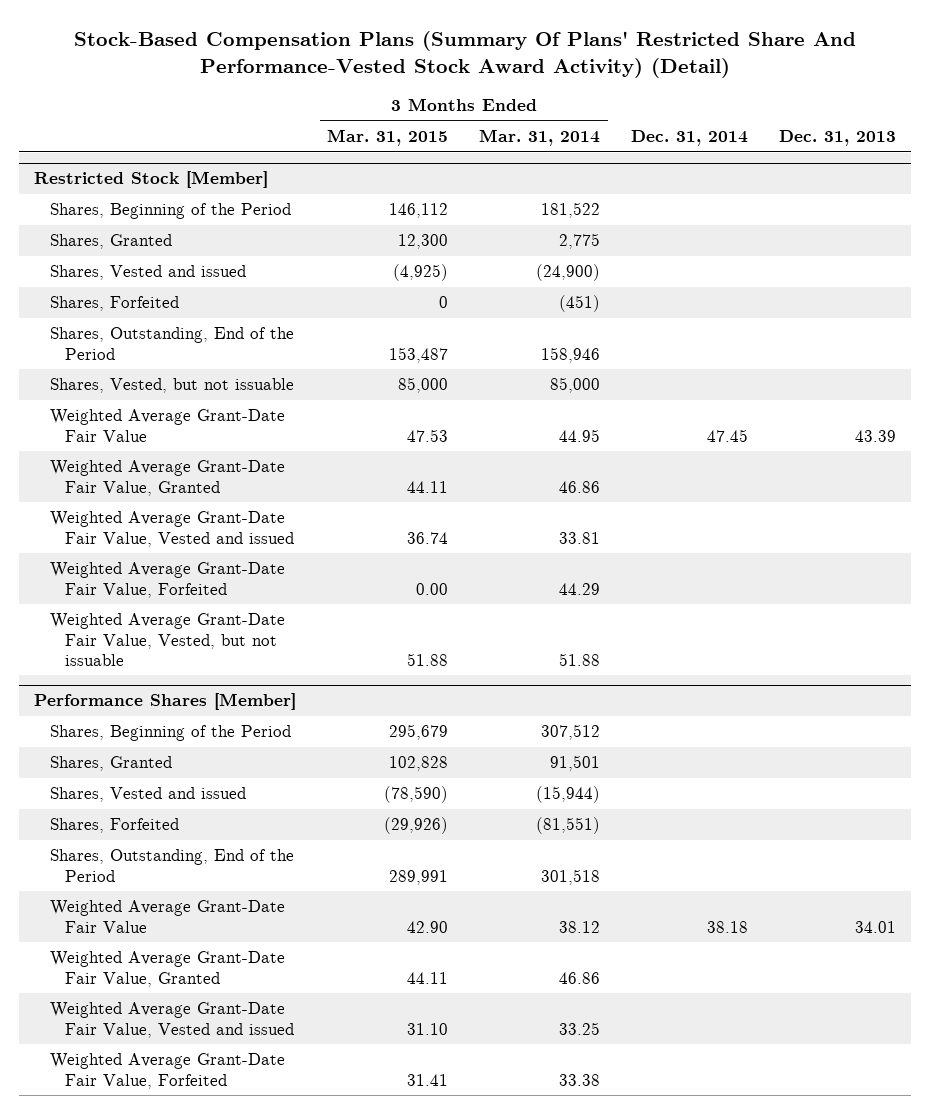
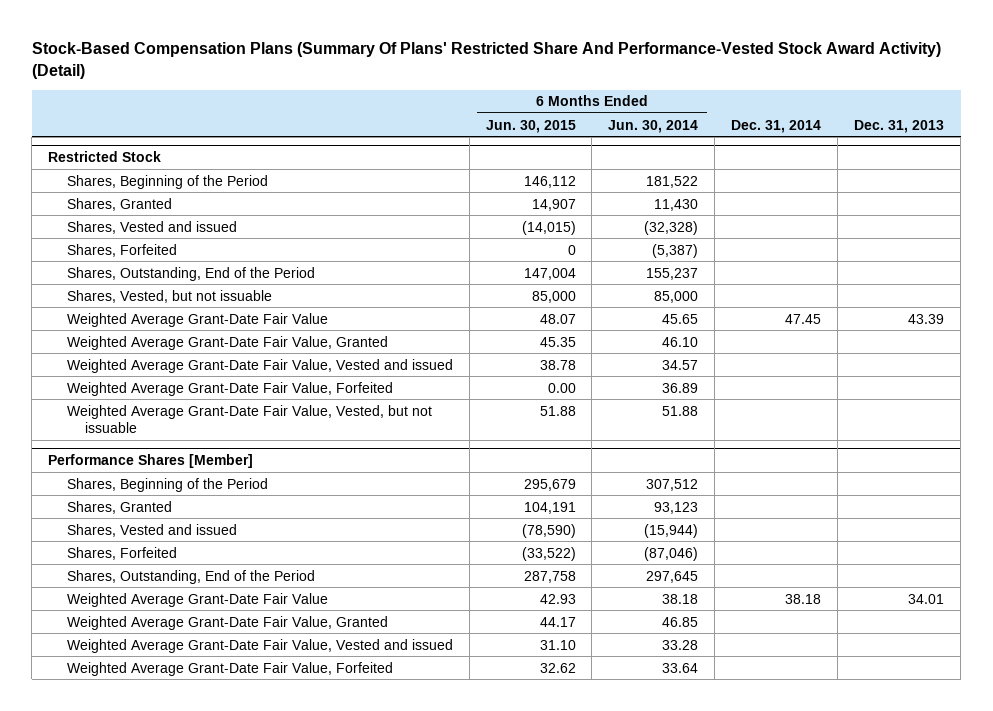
- | 3 Months Ended Mar. 31, 2015 | 3 Months Ended Mar. 31, 2014 | Dec. 31, 2014 | Dec. 31, 2013
+ | 6 Months Ended Jun. 30, 2015 | 6 Months Ended Jun. 30, 2014 | Dec. 31, 2014 | Dec. 31, 2013
- Restricted Stock [Member]
+ Restricted Stock

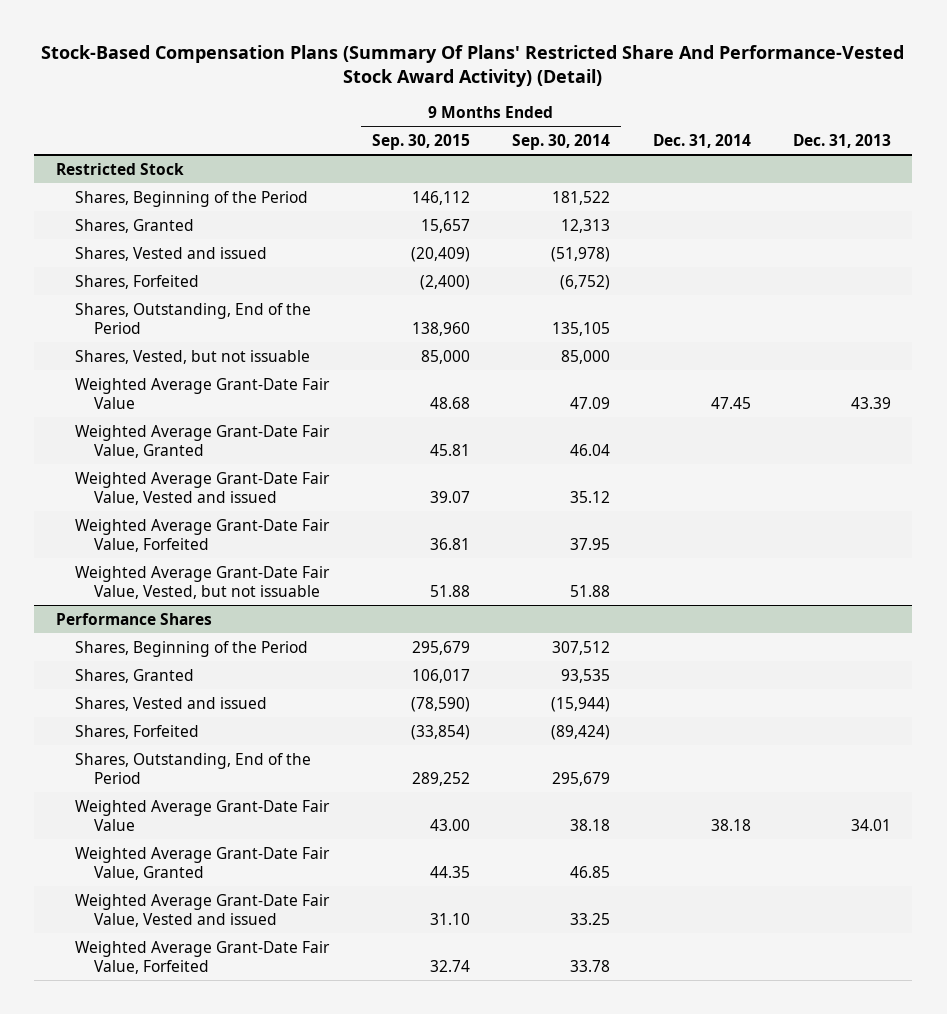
- | 6 Months Ended Jun. 30, 2015 | 6 Months Ended Jun. 30, 2014 | Dec. 31, 2014 | Dec. 31, 2013
+ | 9 Months Ended Sep. 30, 2015 | 9 Months Ended Sep. 30, 2014 | Dec. 31, 2014 | Dec. 31, 2013
- Performance Shares [Member]
+ Performance Shares

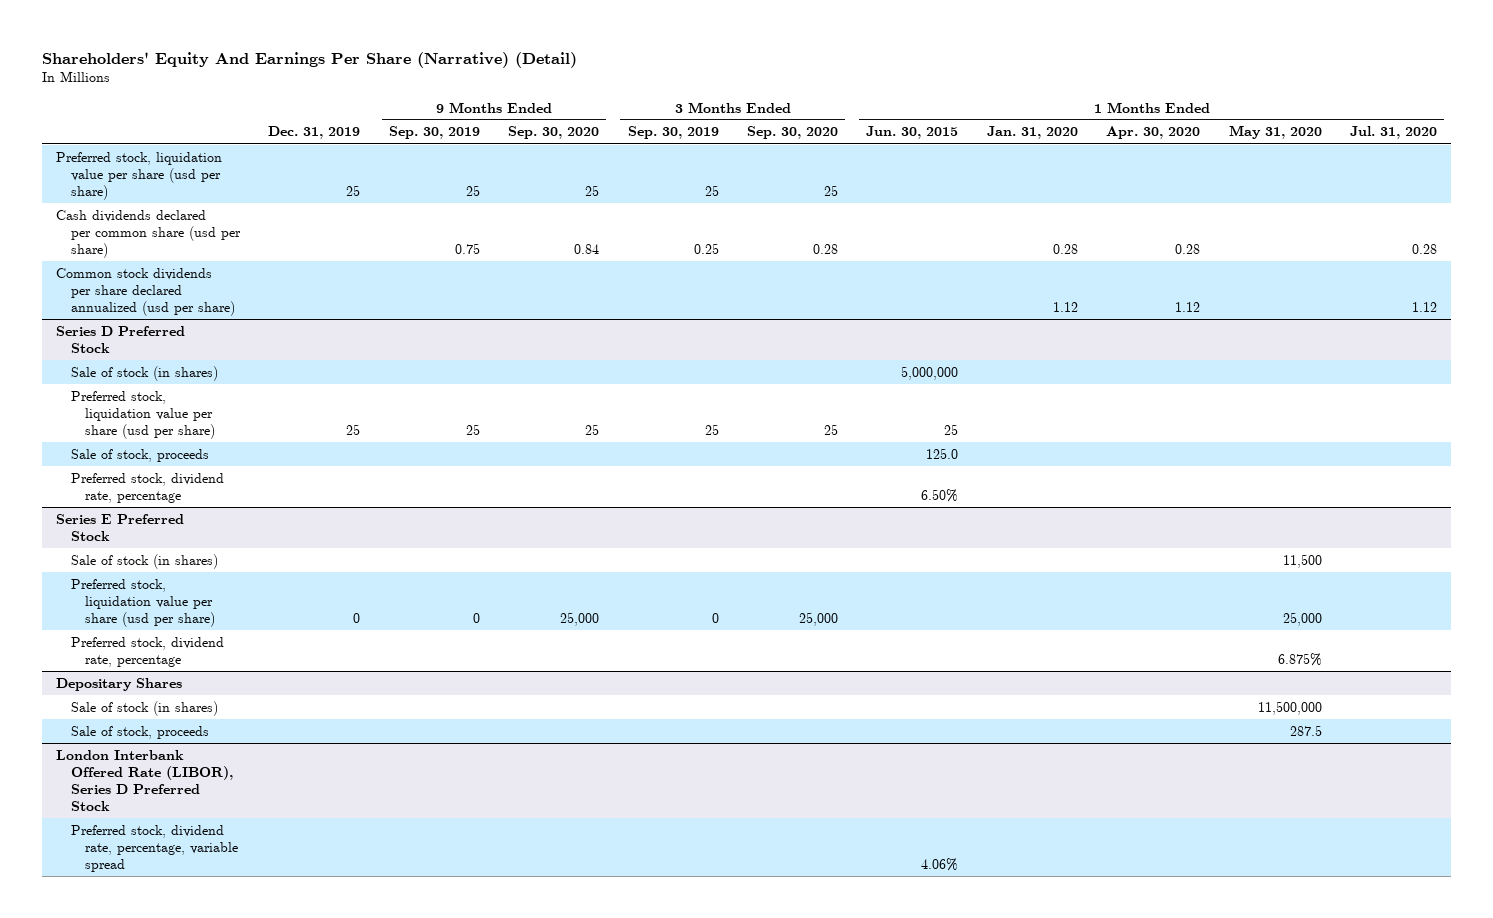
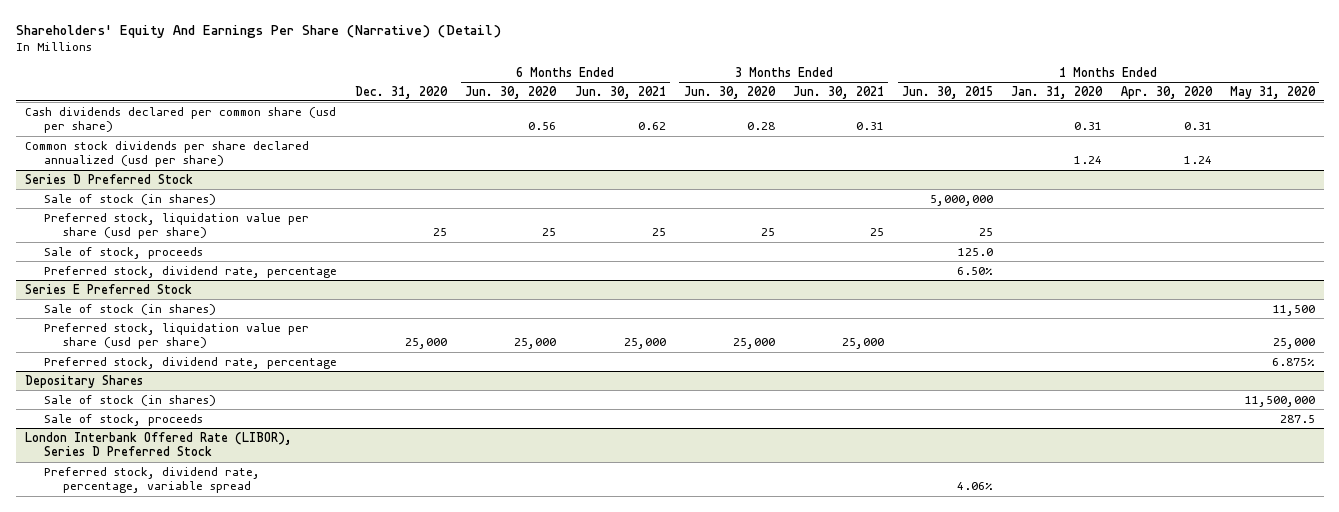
- | Dec. 31, 2019 | 9 Months Ended Sep. 30, 2019 | 9 Months Ended Sep. 30, 2020 | 3 Months Ended Sep. 30, 2019 | 3 Months Ended Sep. 30, 2020 | 1 Months Ended Jun. 30, 2015 | 1 Months Ended Jan. 31, 2020 | 1 Months Ended Apr. 30, 2020 | 1 Months Ended May 31, 2020 | 1 Months Ended Jul. 31, 2020
+ | Dec. 31, 2020 | 6 Months Ended Jun. 30, 2020 | 6 Months Ended Jun. 30, 2021 | 3 Months Ended Jun. 30, 2020 | 3 Months Ended Jun. 30, 2021 | 1 Months Ended Jun. 30, 2015 | 1 Months Ended Jan. 31, 2020 | 1 Months Ended Apr. 30, 2020 | 1 Months Ended May 31, 2020
- Preferred stock, liquidation value per share (usd per share) | 25 | 25 | 25 | 25 | 25 | | | | |
- Cash dividends declared per common share (usd per share) | | 0.75 | 0.84 | 0.25 | 0.28 | | 0.28 | 0.28 | | 0.28
- Common stock dividends per share declared annualized (usd per share) | | | | | | | 1.12 | 1.12 | | 1.12
+ Cash dividends declared per common share (usd per share) | | 0.56 | 0.62 | 0.28 | 0.31 | | 0.31 | 0.31 |
+ Common stock dividends per share declared annualized (usd per share) | | | | | | | 1.24 | 1.24 |

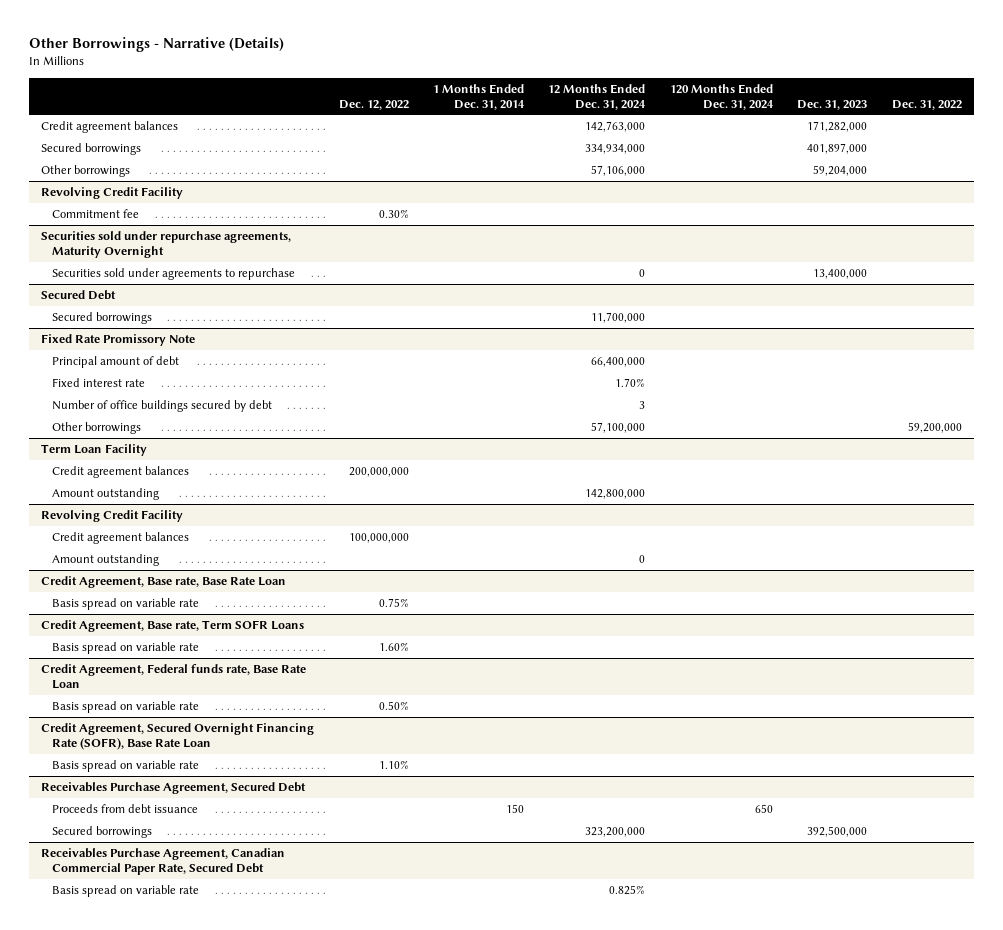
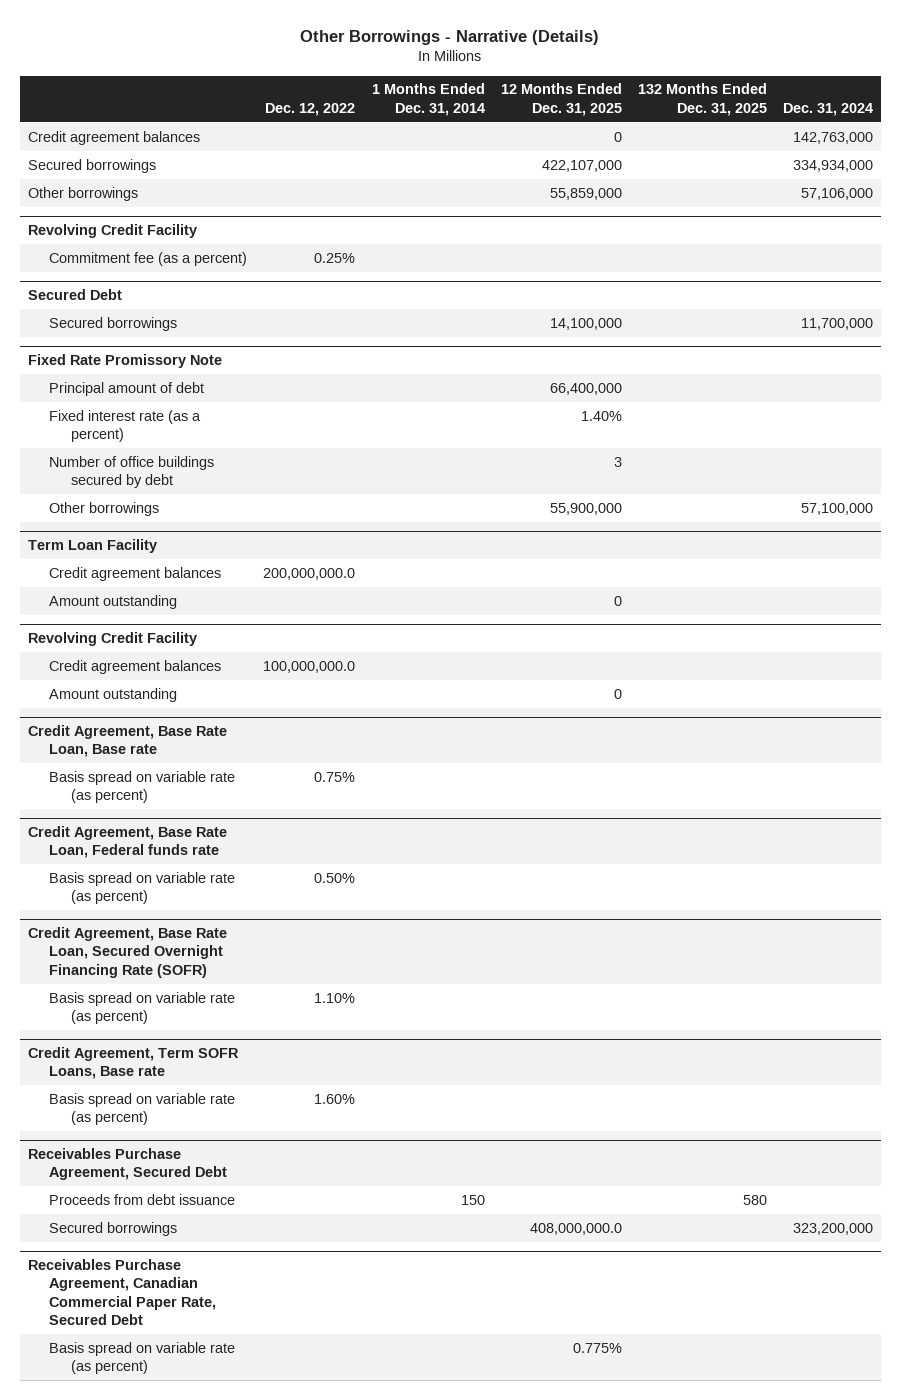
- | Dec. 12, 2022 | 1 Months Ended Dec. 31, 2014 | 12 Months Ended Dec. 31, 2024 | 120 Months Ended Dec. 31, 2024 | Dec. 31, 2023 | Dec. 31, 2022
+ | Dec. 12, 2022 | 1 Months Ended Dec. 31, 2014 | 12 Months Ended Dec. 31, 2025 | 132 Months Ended Dec. 31, 2025 | Dec. 31, 2024
@ Revolving Credit Facility
- Commitment fee | 0.30% | | | | |
- Securities sold under repurchase agreements, Maturity Overnight
- Securities sold under agreements to repurchase | | | 0 | | 13,400,000 |
@ Revolving Credit Facility
+ Commitment fee (as a percent) | 0.25% | | | |
@ Fixed Rate Promissory Note
- Fixed interest rate | | | 1.70% | | |
+ Fixed interest rate (as a percent) | | | 1.40% | |
@ Term Loan Facility
- Credit agreement balances | 200,000,000 | | | | |
+ Credit agreement balances | 200,000,000.0 | | | |
@ Revolving Credit Facility
- Credit agreement balances | 100,000,000 | | | | |
+ Credit agreement balances | 100,000,000.0 | | | |
- Credit Agreement, Base rate, Base Rate Loan
- Basis spread on variable rate | 0.75% | | | | |
- Credit Agreement, Base rate, Term SOFR Loans
- Basis spread on variable rate | 1.60% | | | | |
- Credit Agreement, Federal funds rate, Base Rate Loan
- Basis spread on variable rate | 0.50% | | | | |
- Credit Agreement, Secured Overnight Financing Rate (SOFR), Base Rate Loan
- Basis spread on variable rate | 1.10% | | | | |
+ Credit Agreement, Base Rate Loan, Base rate
+ Basis spread on variable rate (as percent) | 0.75% | | | |
+ Credit Agreement, Base Rate Loan, Federal funds rate
+ Basis spread on variable rate (as percent) | 0.50% | | | |
+ Credit Agreement, Base Rate Loan, Secured Overnight Financing Rate (SOFR)
+ Basis spread on variable rate (as percent) | 1.10% | | | |
+ Credit Agreement, Term SOFR Loans, Base rate
+ Basis spread on variable rate (as percent) | 1.60% | | | |
@ Receivables Purchase Agreement, Canadian Commercial Paper Rate, Secured Debt
- Basis spread on variable rate | | | 0.825% | | |
+ Basis spread on variable rate (as percent) | | | 0.775% | |

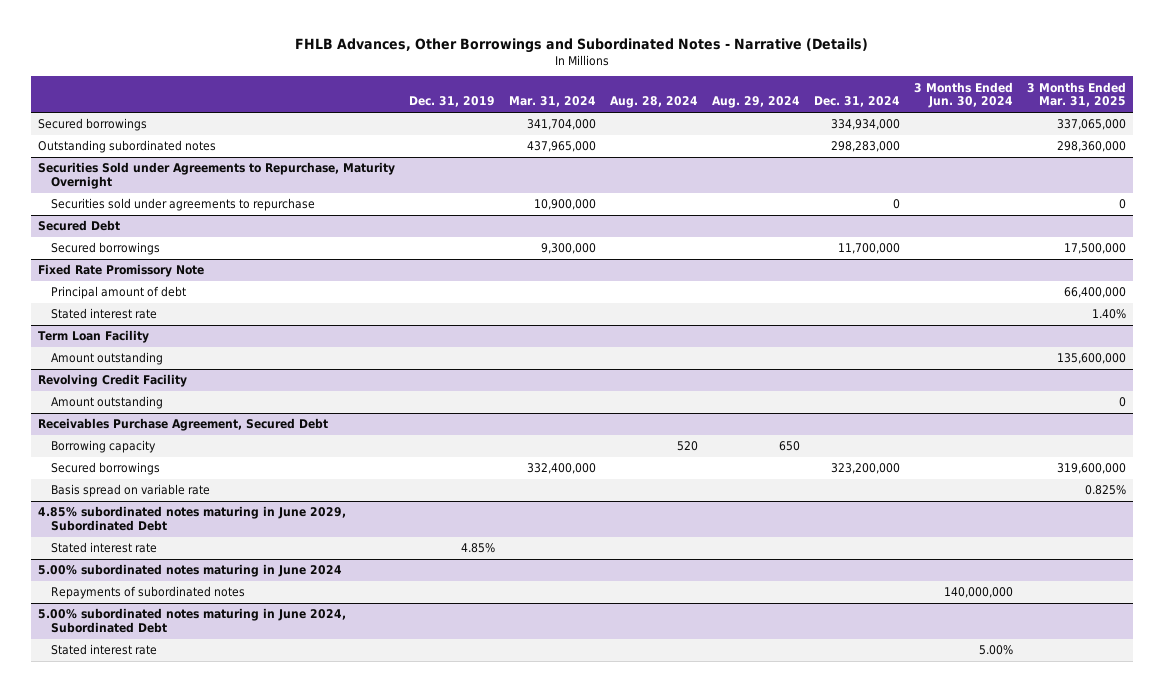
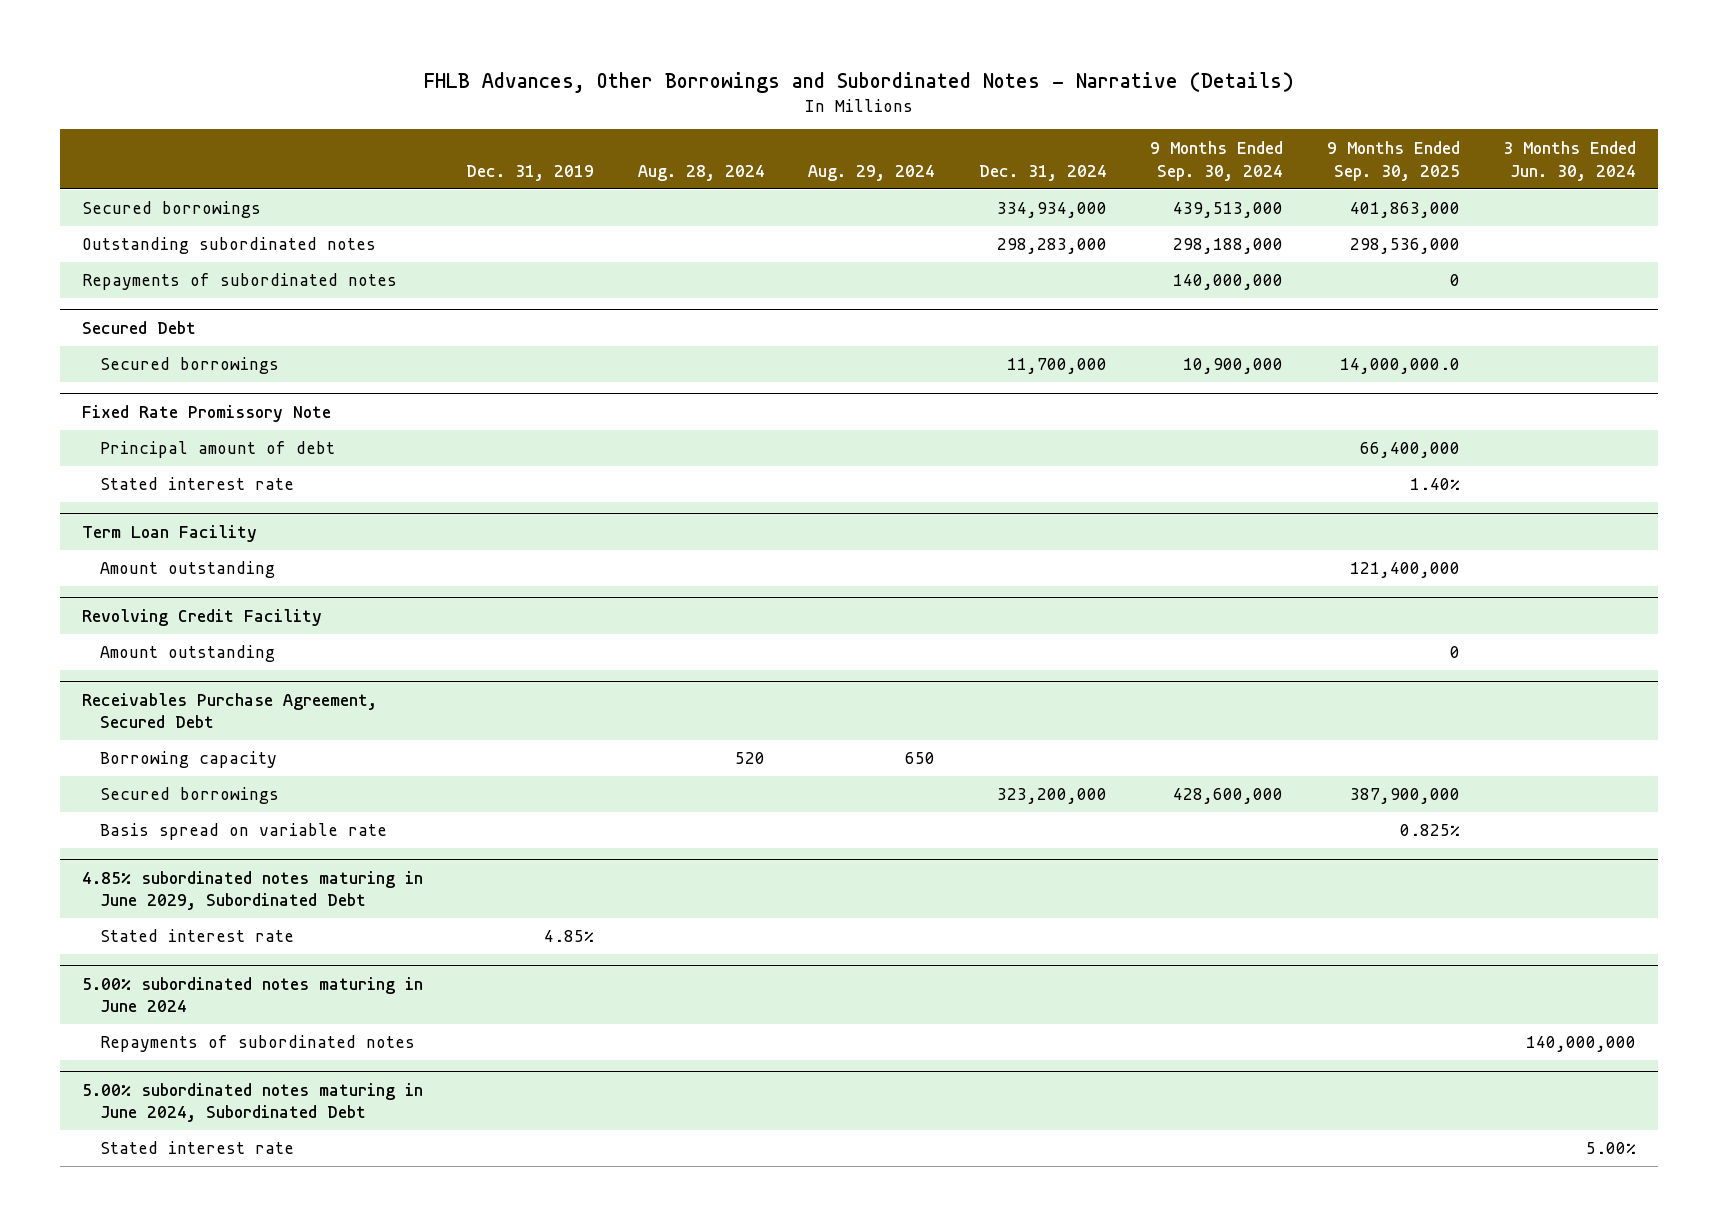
- | Dec. 31, 2019 | Mar. 31, 2024 | Aug. 28, 2024 | Aug. 29, 2024 | Dec. 31, 2024 | 3 Months Ended Jun. 30, 2024 | 3 Months Ended Mar. 31, 2025
+ | Dec. 31, 2019 | Aug. 28, 2024 | Aug. 29, 2024 | Dec. 31, 2024 | 9 Months Ended Sep. 30, 2024 | 9 Months Ended Sep. 30, 2025 | 3 Months Ended Jun. 30, 2024
- Securities Sold under Agreements to Repurchase, Maturity Overnight
- Securities sold under agreements to repurchase | | 10,900,000 | | | 0 | | 0
+ Repayments of subordinated notes | | | | | 140,000,000 | 0 |

